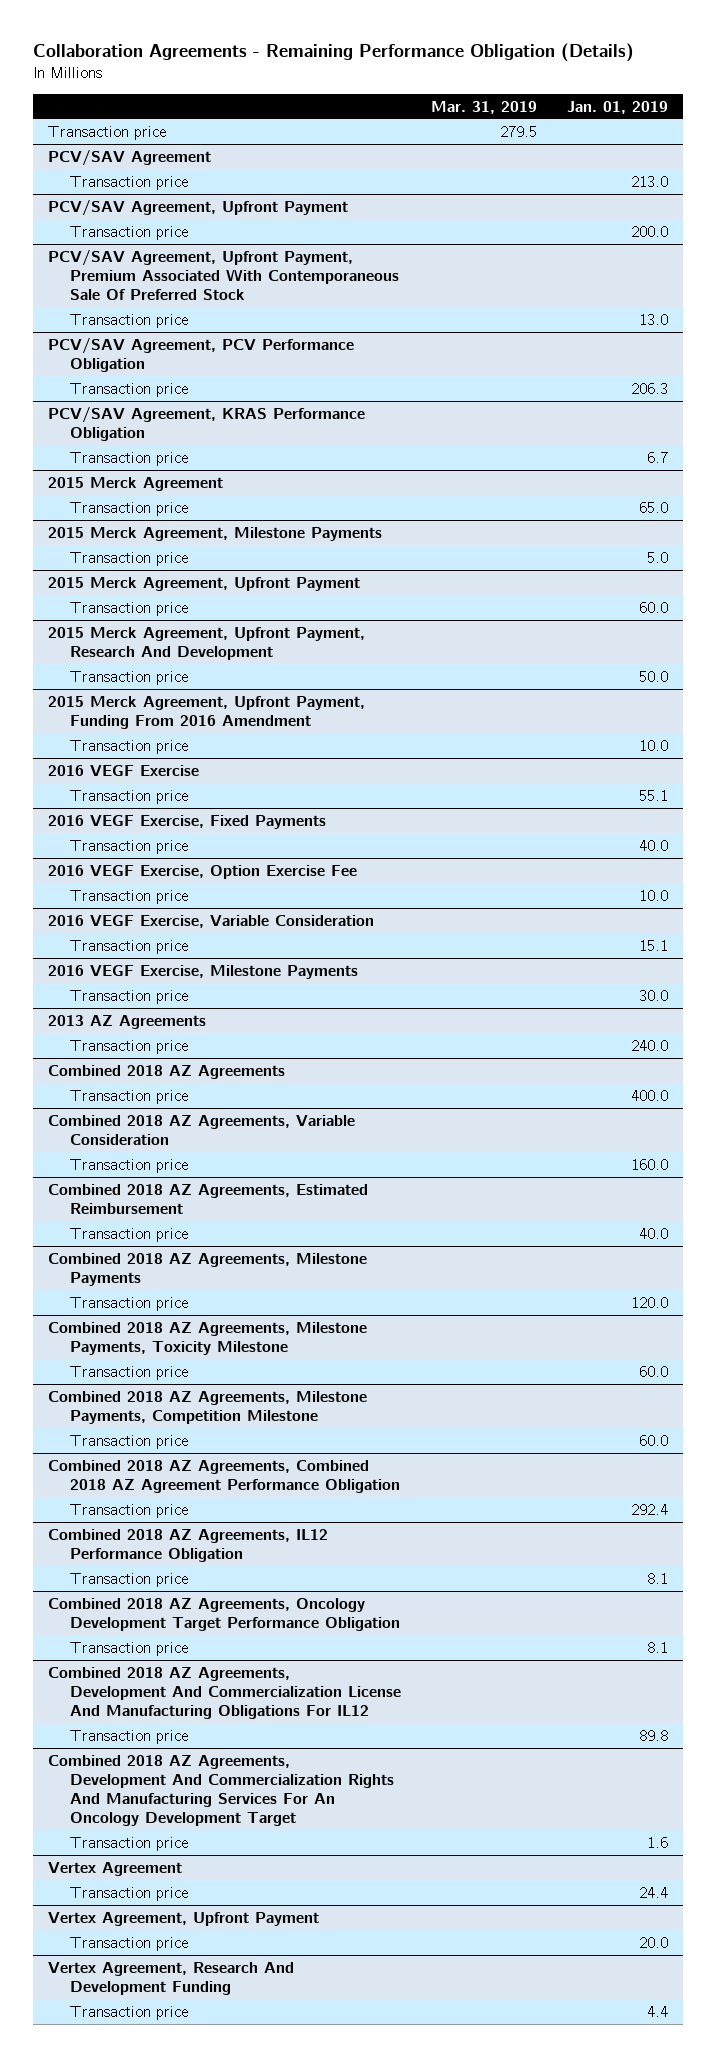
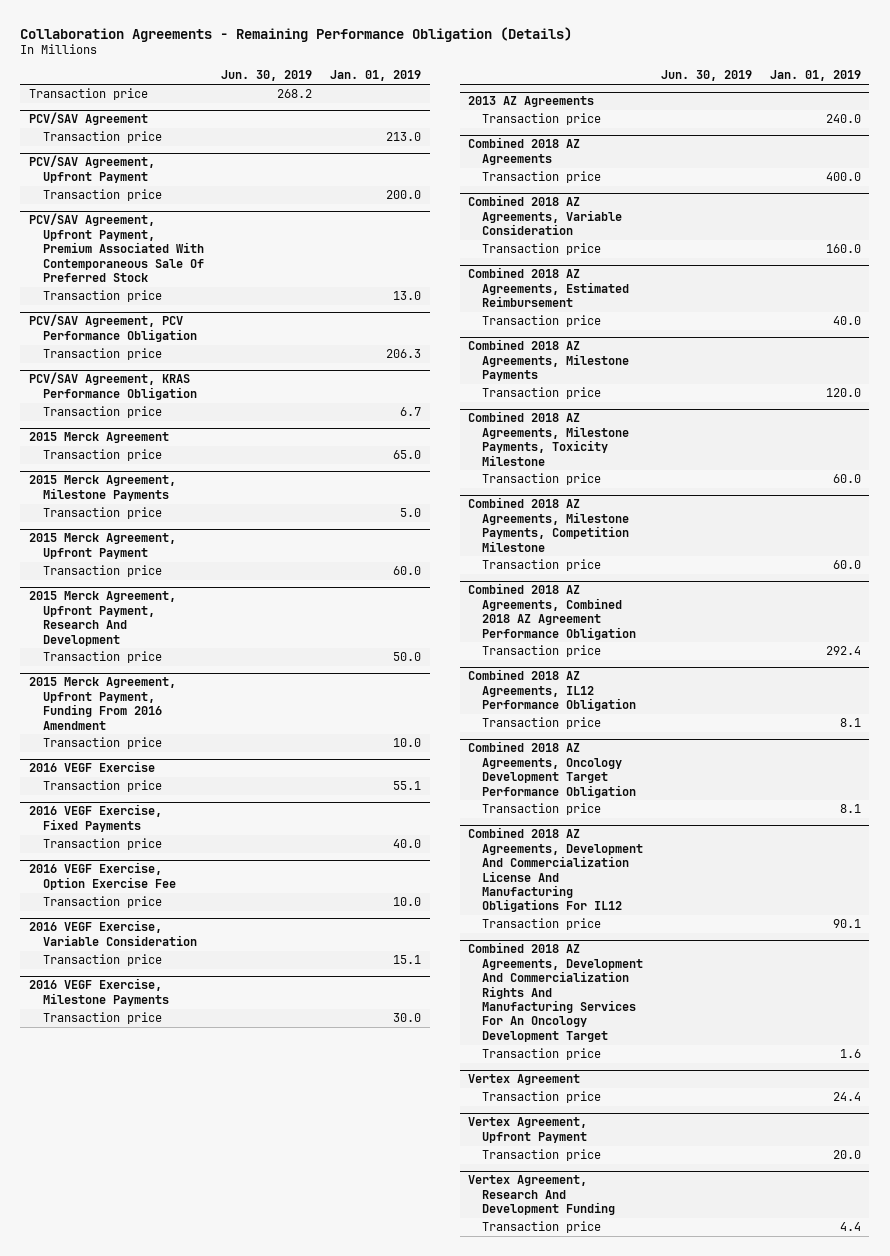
- | Mar. 31, 2019 | Jan. 01, 2019
+ | Jun. 30, 2019 | Jan. 01, 2019
@ Combined 2018 AZ Agreements, Development And Commercialization License And Manufacturing Obligations For IL12
- Transaction price | | 89.8
+ Transaction price | | 90.1

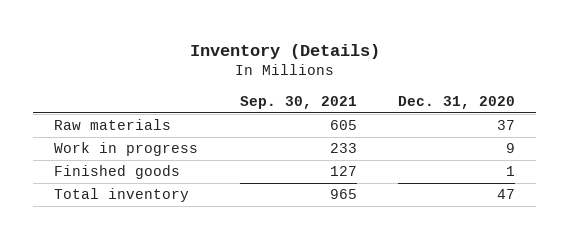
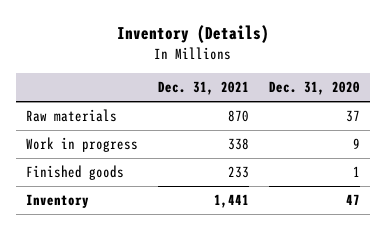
- | Sep. 30, 2021 | Dec. 31, 2020
+ | Dec. 31, 2021 | Dec. 31, 2020
- Total inventory | 965 | 47
+ Inventory | 1,441 | 47

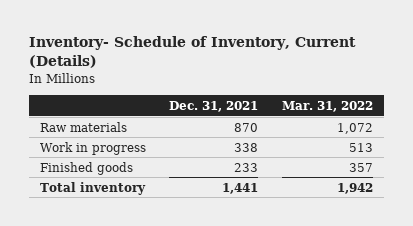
- Inventory (Details)
+ Inventory- Schedule of Inventory, Current (Details)
- | Dec. 31, 2021 | Dec. 31, 2020
+ | Dec. 31, 2021 | Mar. 31, 2022
- Inventory | 1,441 | 47
+ Total inventory | 1,441 | 1,942

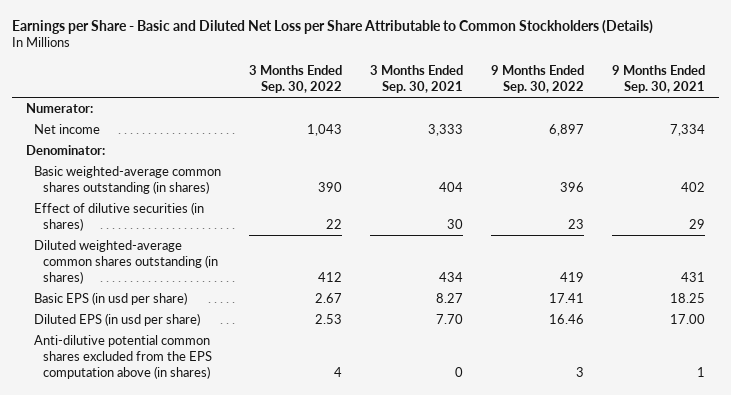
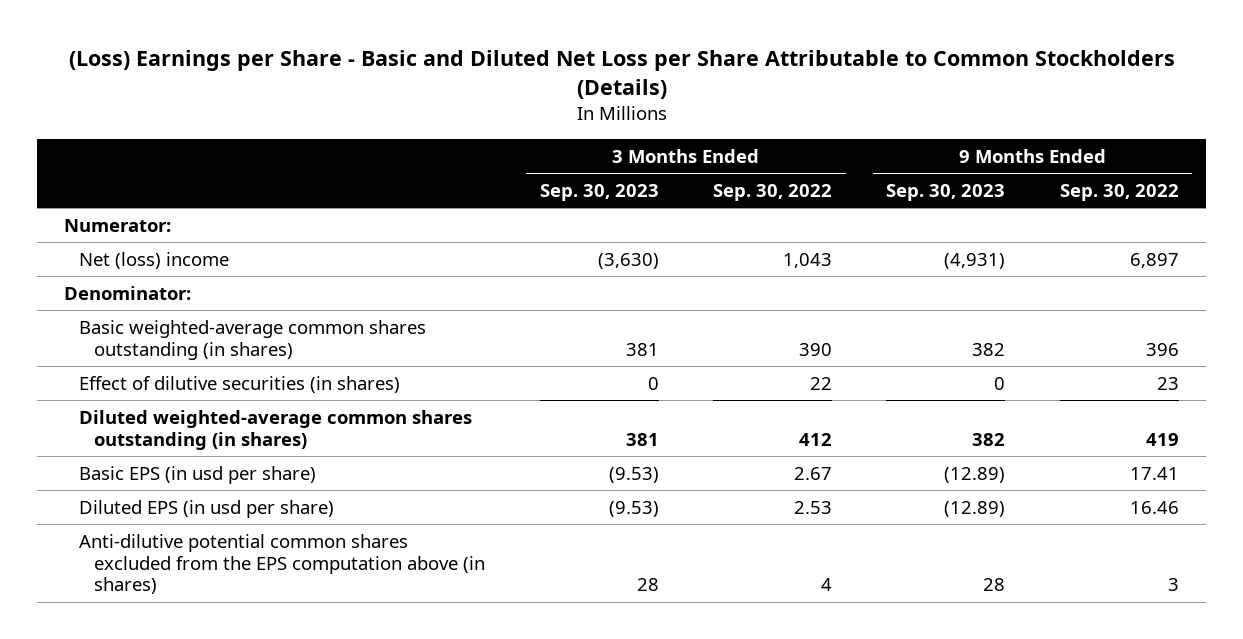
- Earnings per Share - Basic and Diluted Net Loss per Share Attributable to Common Stockholders (Details)
+ (Loss) Earnings per Share - Basic and Diluted Net Loss per Share Attributable to Common Stockholders (Details)
- | 3 Months Ended Sep. 30, 2022 | 3 Months Ended Sep. 30, 2021 | 9 Months Ended Sep. 30, 2022 | 9 Months Ended Sep. 30, 2021
+ | 3 Months Ended Sep. 30, 2023 | 3 Months Ended Sep. 30, 2022 | 9 Months Ended Sep. 30, 2023 | 9 Months Ended Sep. 30, 2022
- Net income | 1,043 | 3,333 | 6,897 | 7,334
+ Net (loss) income | (3,630) | 1,043 | (4,931) | 6,897

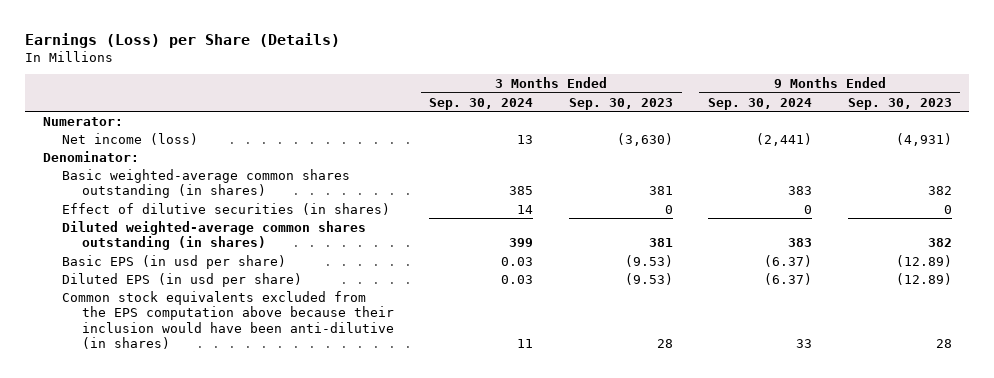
- (Loss) Earnings per Share - Basic and Diluted Net Loss per Share Attributable to Common Stockholders (Details)
+ Earnings (Loss) per Share (Details)
- | 3 Months Ended Sep. 30, 2023 | 3 Months Ended Sep. 30, 2022 | 9 Months Ended Sep. 30, 2023 | 9 Months Ended Sep. 30, 2022
+ | 3 Months Ended Sep. 30, 2024 | 3 Months Ended Sep. 30, 2023 | 9 Months Ended Sep. 30, 2024 | 9 Months Ended Sep. 30, 2023
- Net (loss) income | (3,630) | 1,043 | (4,931) | 6,897
+ Net income (loss) | 13 | (3,630) | (2,441) | (4,931)
- Anti-dilutive potential common shares excluded from the EPS computation above (in shares) | 28 | 4 | 28 | 3
+ Common stock equivalents excluded from the EPS computation above because their inclusion would have been anti-dilutive (in shares) | 11 | 28 | 33 | 28

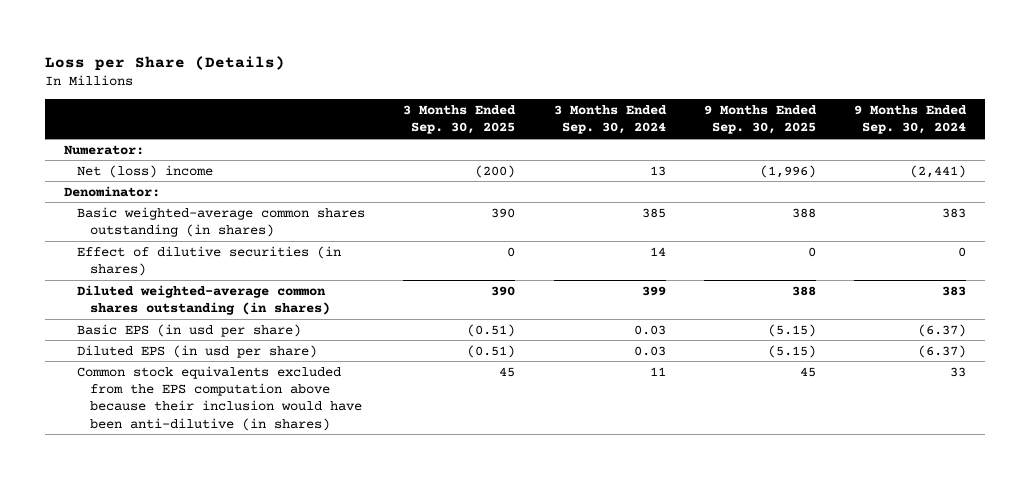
- Earnings (Loss) per Share (Details)
+ Loss per Share (Details)
- | 3 Months Ended Sep. 30, 2024 | 3 Months Ended Sep. 30, 2023 | 9 Months Ended Sep. 30, 2024 | 9 Months Ended Sep. 30, 2023
+ | 3 Months Ended Sep. 30, 2025 | 3 Months Ended Sep. 30, 2024 | 9 Months Ended Sep. 30, 2025 | 9 Months Ended Sep. 30, 2024
- Net income (loss) | 13 | (3,630) | (2,441) | (4,931)
+ Net (loss) income | (200) | 13 | (1,996) | (2,441)

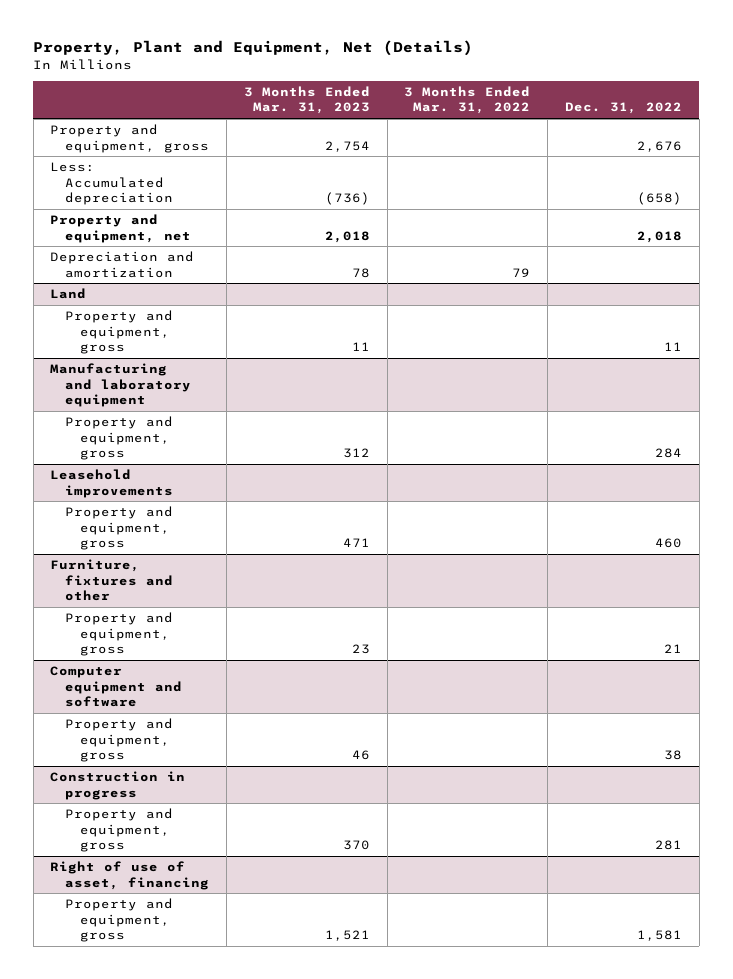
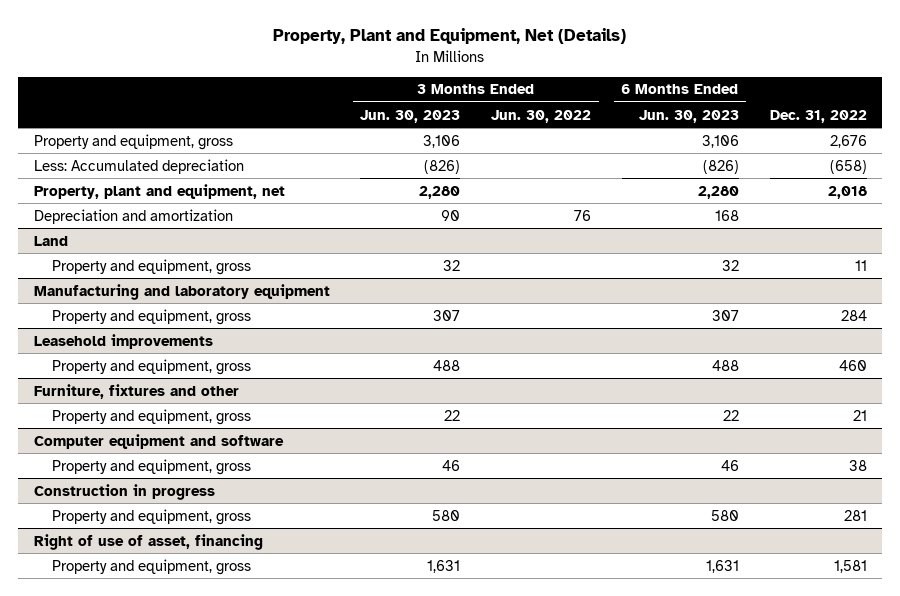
- | 3 Months Ended Mar. 31, 2023 | 3 Months Ended Mar. 31, 2022 | Dec. 31, 2022
+ | 3 Months Ended Jun. 30, 2023 | 3 Months Ended Jun. 30, 2022 | 6 Months Ended Jun. 30, 2023 | Dec. 31, 2022
- Property and equipment, net | 2,018 | | 2,018
+ Property, plant and equipment, net | 2,280 | | 2,280 | 2,018

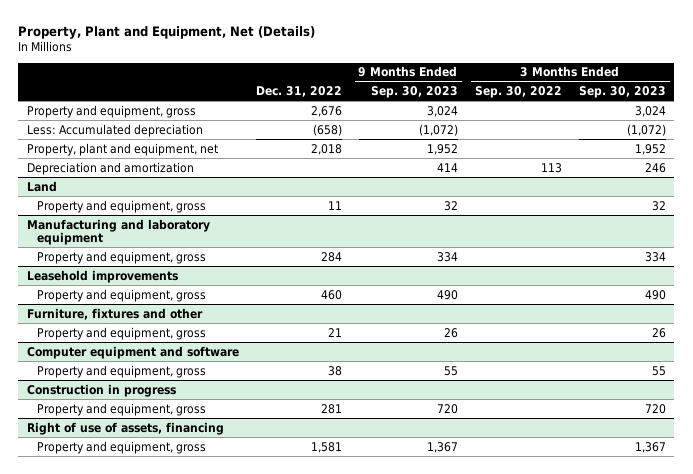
- | 3 Months Ended Jun. 30, 2023 | 3 Months Ended Jun. 30, 2022 | 6 Months Ended Jun. 30, 2023 | Dec. 31, 2022
+ | Dec. 31, 2022 | 9 Months Ended Sep. 30, 2023 | 3 Months Ended Sep. 30, 2022 | 3 Months Ended Sep. 30, 2023
- Right of use of asset, financing
+ Right of use of assets, financing

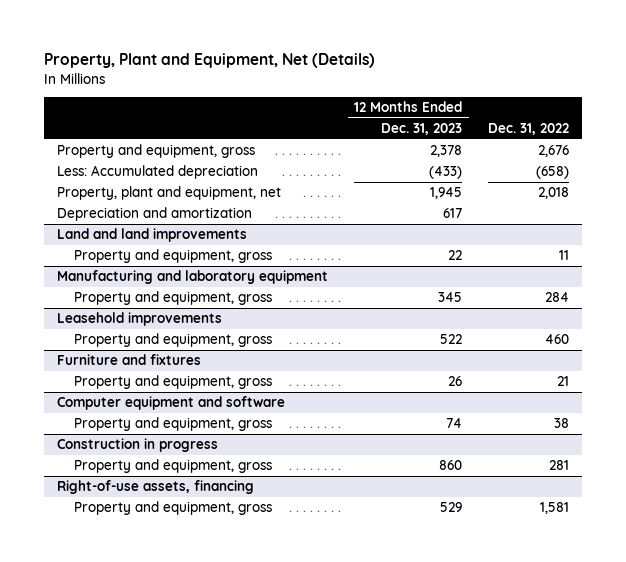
- | Dec. 31, 2022 | 9 Months Ended Sep. 30, 2023 | 3 Months Ended Sep. 30, 2022 | 3 Months Ended Sep. 30, 2023
+ | 12 Months Ended Dec. 31, 2023 | Dec. 31, 2022
- Land
+ Land and land improvements
- Furniture, fixtures and other
+ Furniture and fixtures
- Right of use of assets, financing
+ Right-of-use assets, financing

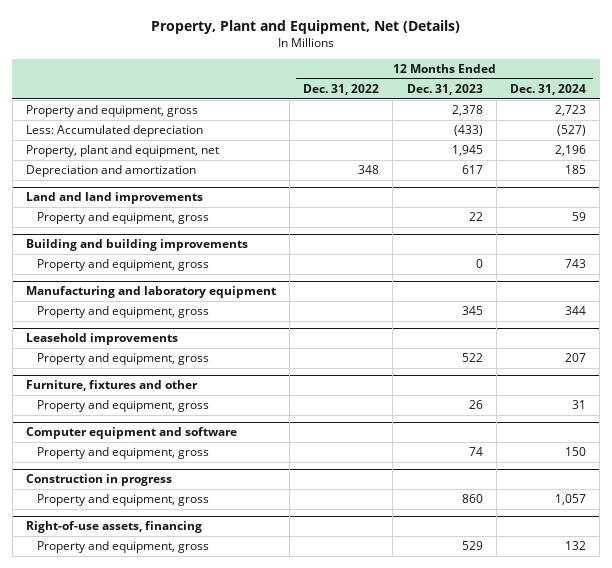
- | 12 Months Ended Dec. 31, 2023 | Dec. 31, 2022
+ | 12 Months Ended Dec. 31, 2022 | 12 Months Ended Dec. 31, 2023 | 12 Months Ended Dec. 31, 2024
+ Building and building improvements
+ Property and equipment, gross | | 0 | 743
- Furniture and fixtures
+ Furniture, fixtures and other

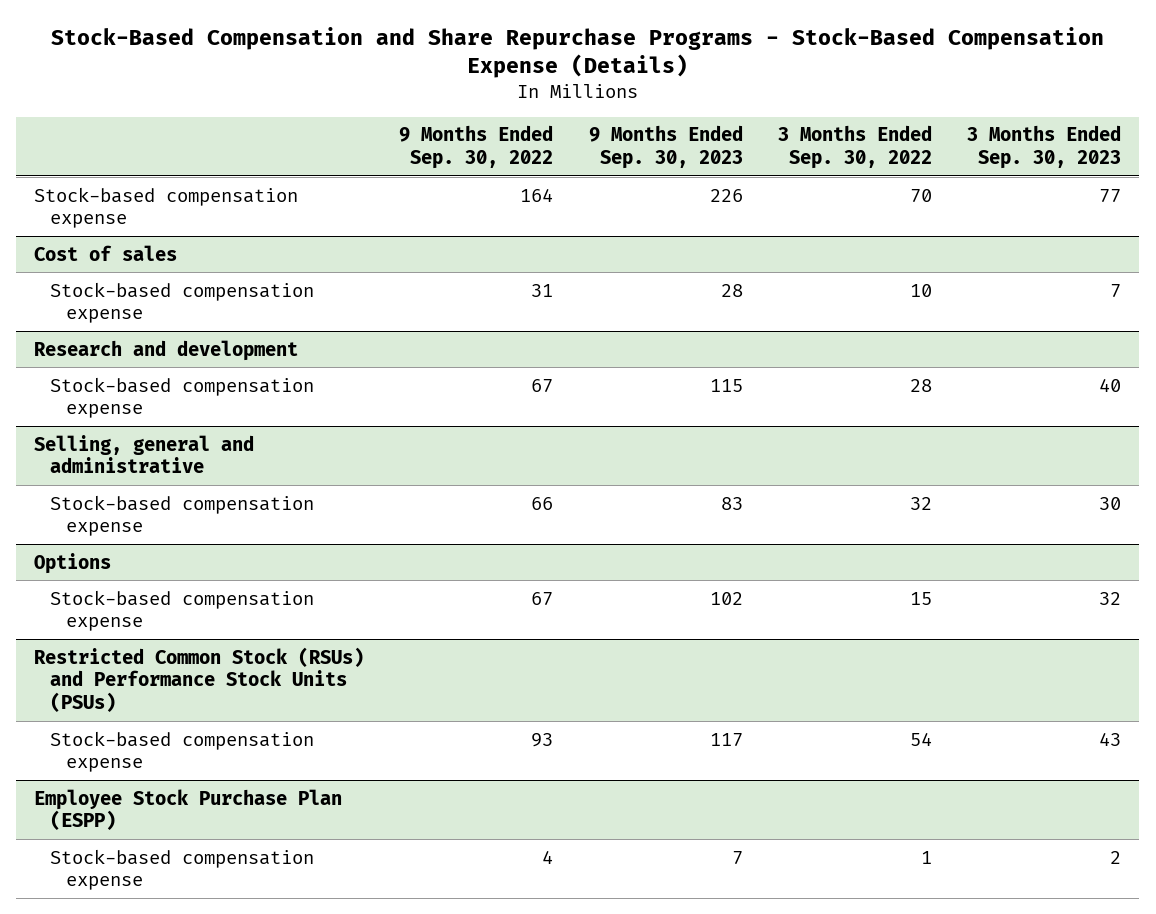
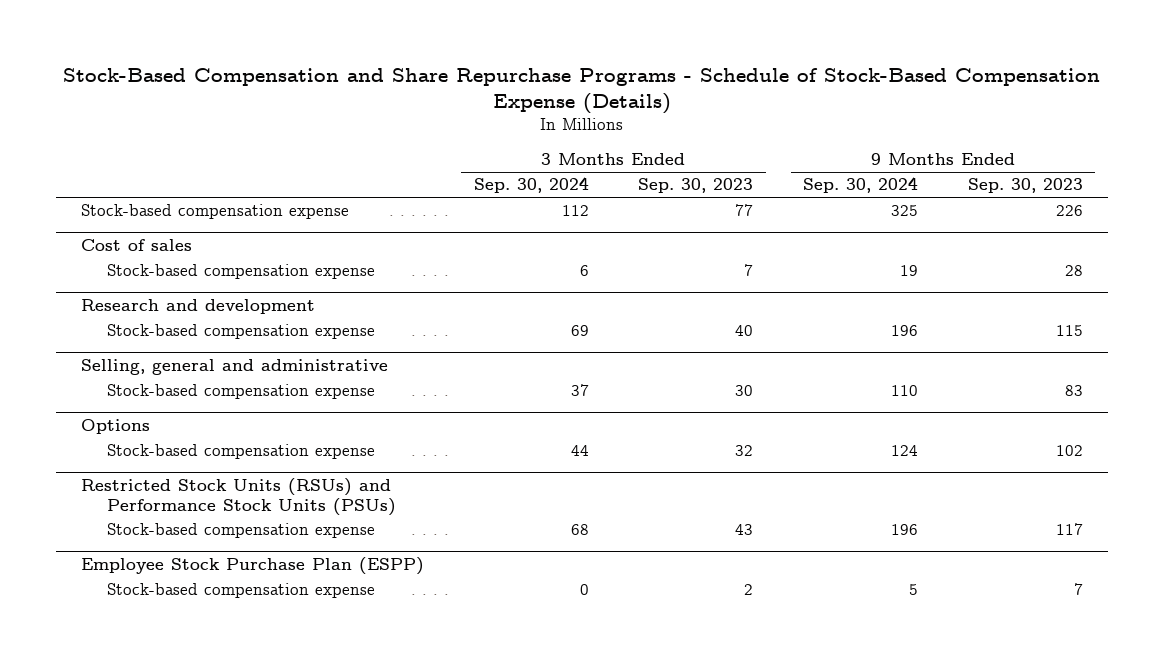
- Stock-Based Compensation and Share Repurchase Programs - Stock-Based Compensation Expense (Details)
+ Stock-Based Compensation and Share Repurchase Programs - Schedule of Stock-Based Compensation Expense (Details)
- | 9 Months Ended Sep. 30, 2022 | 9 Months Ended Sep. 30, 2023 | 3 Months Ended Sep. 30, 2022 | 3 Months Ended Sep. 30, 2023
+ | 3 Months Ended Sep. 30, 2024 | 3 Months Ended Sep. 30, 2023 | 9 Months Ended Sep. 30, 2024 | 9 Months Ended Sep. 30, 2023
- Restricted Common Stock (RSUs) and Performance Stock Units (PSUs)
+ Restricted Stock Units (RSUs) and Performance Stock Units (PSUs)

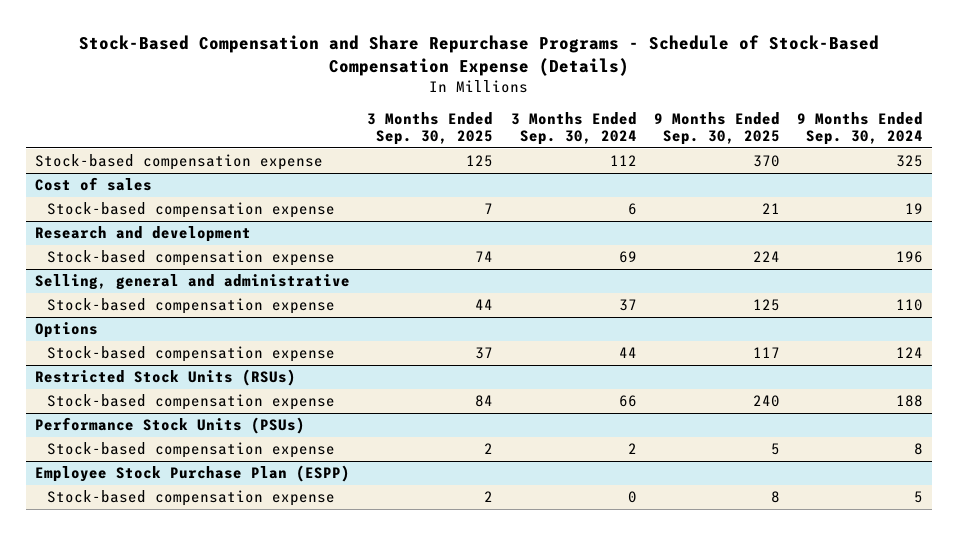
- | 3 Months Ended Sep. 30, 2024 | 3 Months Ended Sep. 30, 2023 | 9 Months Ended Sep. 30, 2024 | 9 Months Ended Sep. 30, 2023
+ | 3 Months Ended Sep. 30, 2025 | 3 Months Ended Sep. 30, 2024 | 9 Months Ended Sep. 30, 2025 | 9 Months Ended Sep. 30, 2024
- Restricted Stock Units (RSUs) and Performance Stock Units (PSUs)
- Stock-based compensation expense | 68 | 43 | 196 | 117
+ Restricted Stock Units (RSUs)
+ Stock-based compensation expense | 84 | 66 | 240 | 188
+ Performance Stock Units (PSUs)
+ Stock-based compensation expense | 2 | 2 | 5 | 8

